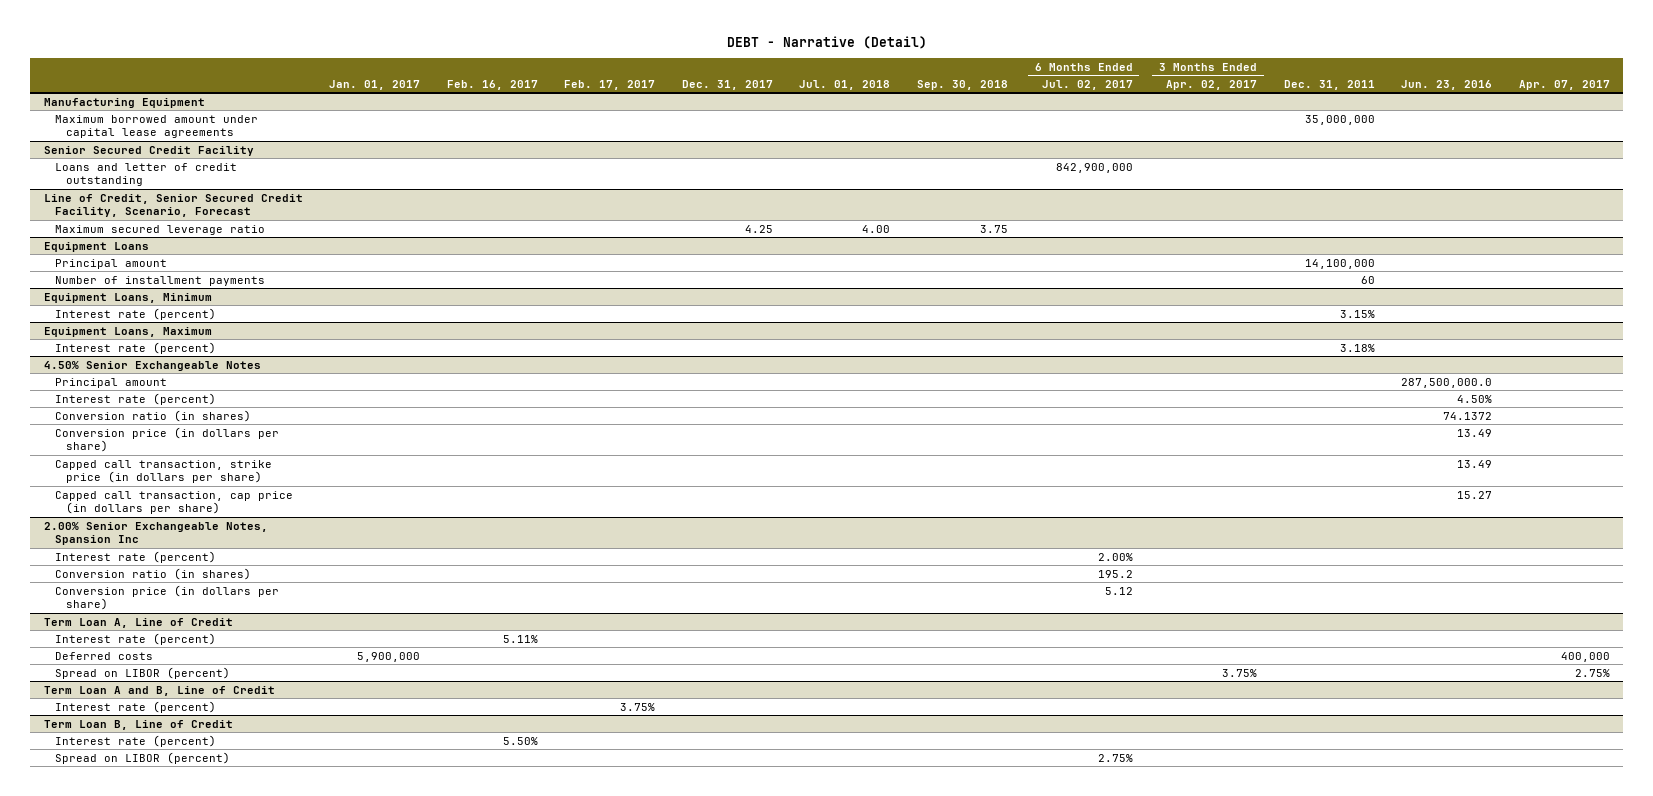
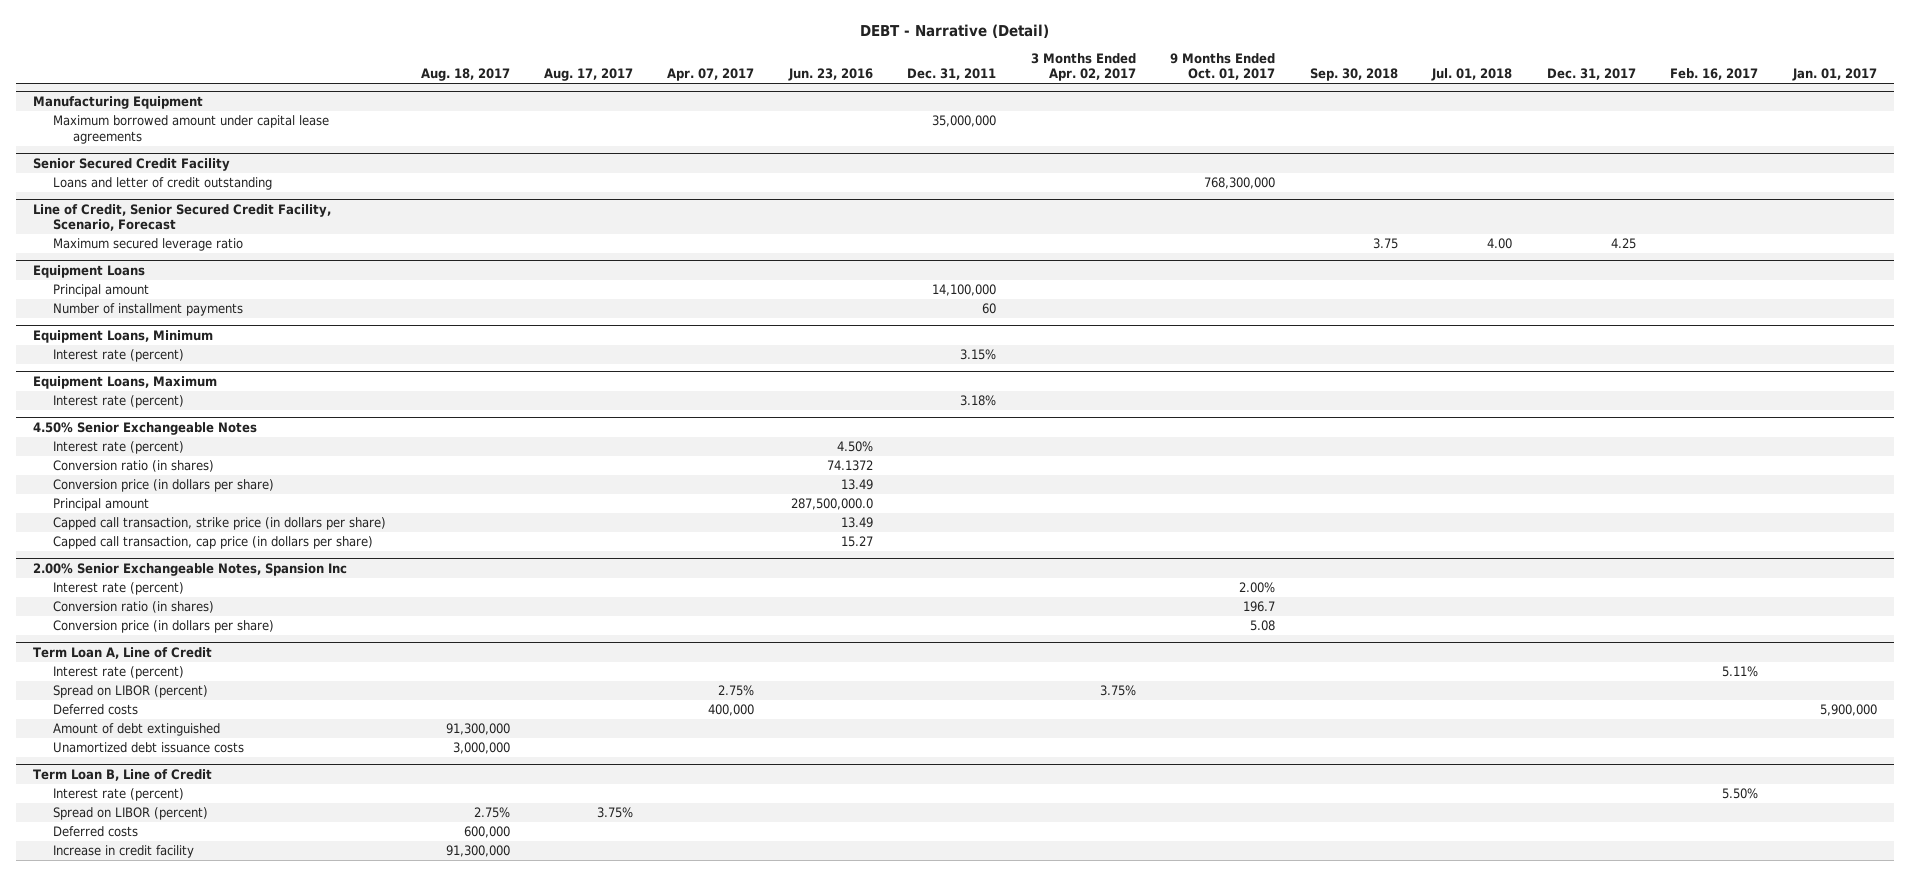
- | Jan. 01, 2017 | Feb. 16, 2017 | Feb. 17, 2017 | Dec. 31, 2017 | Jul. 01, 2018 | Sep. 30, 2018 | 6 Months Ended Jul. 02, 2017 | 3 Months Ended Apr. 02, 2017 | Dec. 31, 2011 | Jun. 23, 2016 | Apr. 07, 2017
+ | Aug. 18, 2017 | Aug. 17, 2017 | Apr. 07, 2017 | Jun. 23, 2016 | Dec. 31, 2011 | 3 Months Ended Apr. 02, 2017 | 9 Months Ended Oct. 01, 2017 | Sep. 30, 2018 | Jul. 01, 2018 | Dec. 31, 2017 | Feb. 16, 2017 | Jan. 01, 2017
@ 4.50% Senior Exchangeable Notes
moved down: Principal amount | | | | 287,500,000.0 | | | | | | | |
- Term Loan A and B, Line of Credit
- Interest rate (percent) | | | 3.75% | | | | | | | |
@ Term Loan A, Line of Credit
moved down: Deferred costs | | | 400,000 | | | | | | | | | 5,900,000
+ Amount of debt extinguished | 91,300,000 | | | | | | | | | | |
+ Unamortized debt issuance costs | 3,000,000 | | | | | | | | | | |
@ Term Loan B, Line of Credit
+ Deferred costs | 600,000 | | | | | | | | | | |
+ Increase in credit facility | 91,300,000 | | | | | | | | | | |

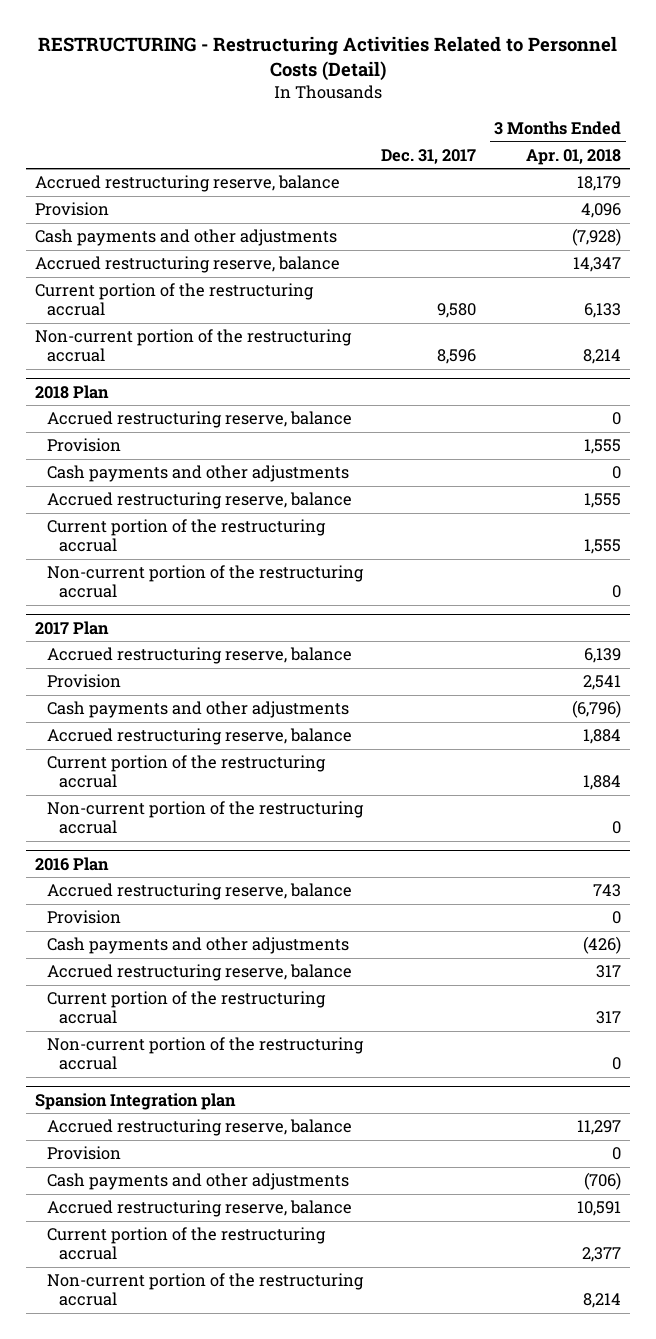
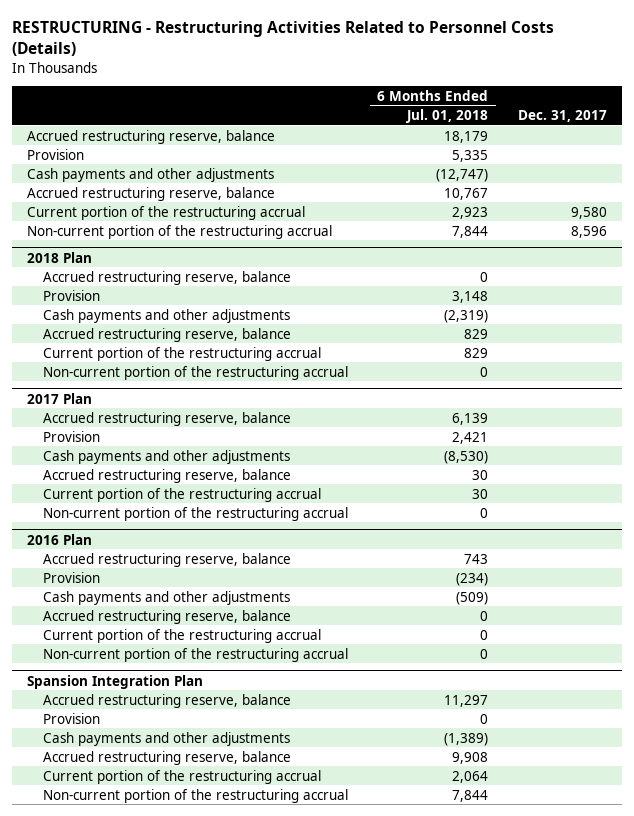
- RESTRUCTURING - Restructuring Activities Related to Personnel Costs (Detail)
+ RESTRUCTURING - Restructuring Activities Related to Personnel Costs (Details)
- | Dec. 31, 2017 | 3 Months Ended Apr. 01, 2018
+ | 6 Months Ended Jul. 01, 2018 | Dec. 31, 2017
- Spansion Integration plan
+ Spansion Integration Plan

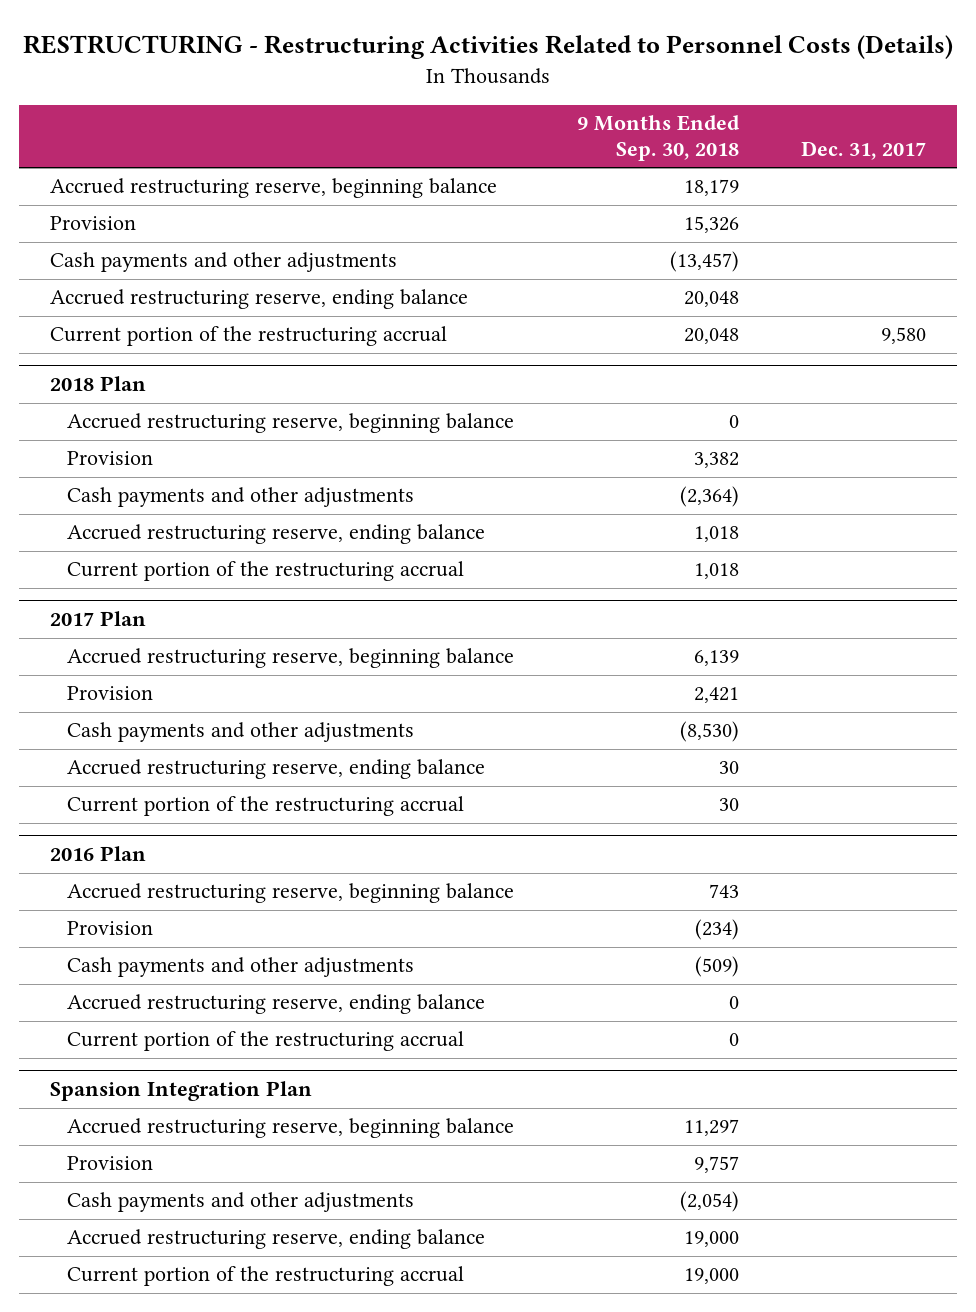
- | 6 Months Ended Jul. 01, 2018 | Dec. 31, 2017
+ | 9 Months Ended Sep. 30, 2018 | Dec. 31, 2017
- Accrued restructuring reserve, balance | 18,179 |
+ Accrued restructuring reserve, beginning balance | 18,179 |
- Accrued restructuring reserve, balance | 10,767 |
+ Accrued restructuring reserve, ending balance | 20,048 |
- Non-current portion of the restructuring accrual | 7,844 | 8,596
@ 2018 Plan
- Accrued restructuring reserve, balance | 0 |
+ Accrued restructuring reserve, beginning balance | 0 |
- Accrued restructuring reserve, balance | 829 |
+ Accrued restructuring reserve, ending balance | 1,018 |
- Non-current portion of the restructuring accrual | 0 |
@ 2017 Plan
- Accrued restructuring reserve, balance | 6,139 |
+ Accrued restructuring reserve, beginning balance | 6,139 |
- Accrued restructuring reserve, balance | 30 |
+ Accrued restructuring reserve, ending balance | 30 |
- Non-current portion of the restructuring accrual | 0 |
@ 2016 Plan
- Accrued restructuring reserve, balance | 743 |
+ Accrued restructuring reserve, beginning balance | 743 |
- Accrued restructuring reserve, balance | 0 |
+ Accrued restructuring reserve, ending balance | 0 |
- Non-current portion of the restructuring accrual | 0 |
@ Spansion Integration Plan
- Accrued restructuring reserve, balance | 11,297 |
+ Accrued restructuring reserve, beginning balance | 11,297 |
- Accrued restructuring reserve, balance | 9,908 |
+ Accrued restructuring reserve, ending balance | 19,000 |
- Non-current portion of the restructuring accrual | 7,844 |

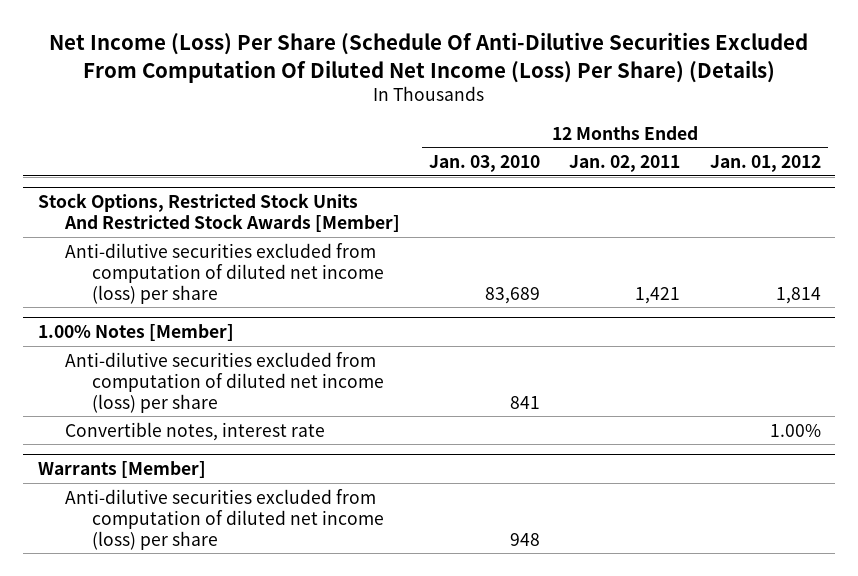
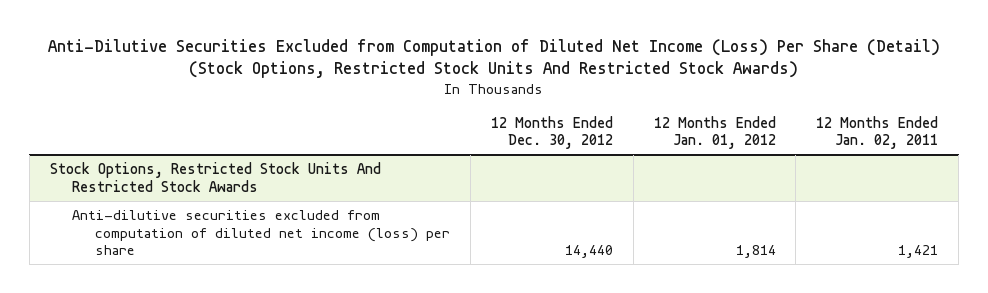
- Net Income (Loss) Per Share (Schedule Of Anti-Dilutive Securities Excluded From Computation Of Diluted Net Income (Loss) Per Share) (Details)
+ Anti-Dilutive Securities Excluded from Computation of Diluted Net Income (Loss) Per Share (Detail) (Stock Options, Restricted Stock Units And Restricted Stock Awards)
- | 12 Months Ended Jan. 03, 2010 | 12 Months Ended Jan. 02, 2011 | 12 Months Ended Jan. 01, 2012
+ | 12 Months Ended Dec. 30, 2012 | 12 Months Ended Jan. 01, 2012 | 12 Months Ended Jan. 02, 2011
- Stock Options, Restricted Stock Units And Restricted Stock Awards [Member]
+ Stock Options, Restricted Stock Units And Restricted Stock Awards
- 1.00% Notes [Member]
- Anti-dilutive securities excluded from computation of diluted net income (loss) per share | 841 | |
- Convertible notes, interest rate | | | 1.00%
- Warrants [Member]
- Anti-dilutive securities excluded from computation of diluted net income (loss) per share | 948 | |

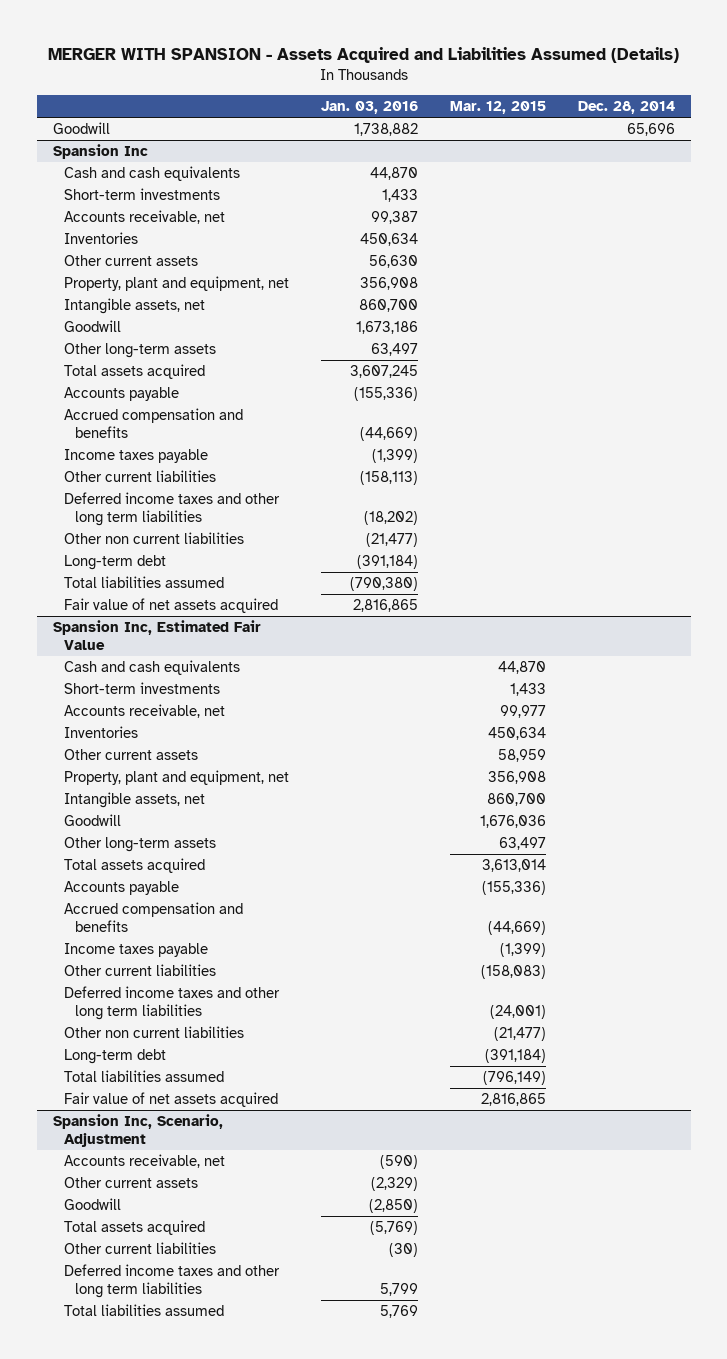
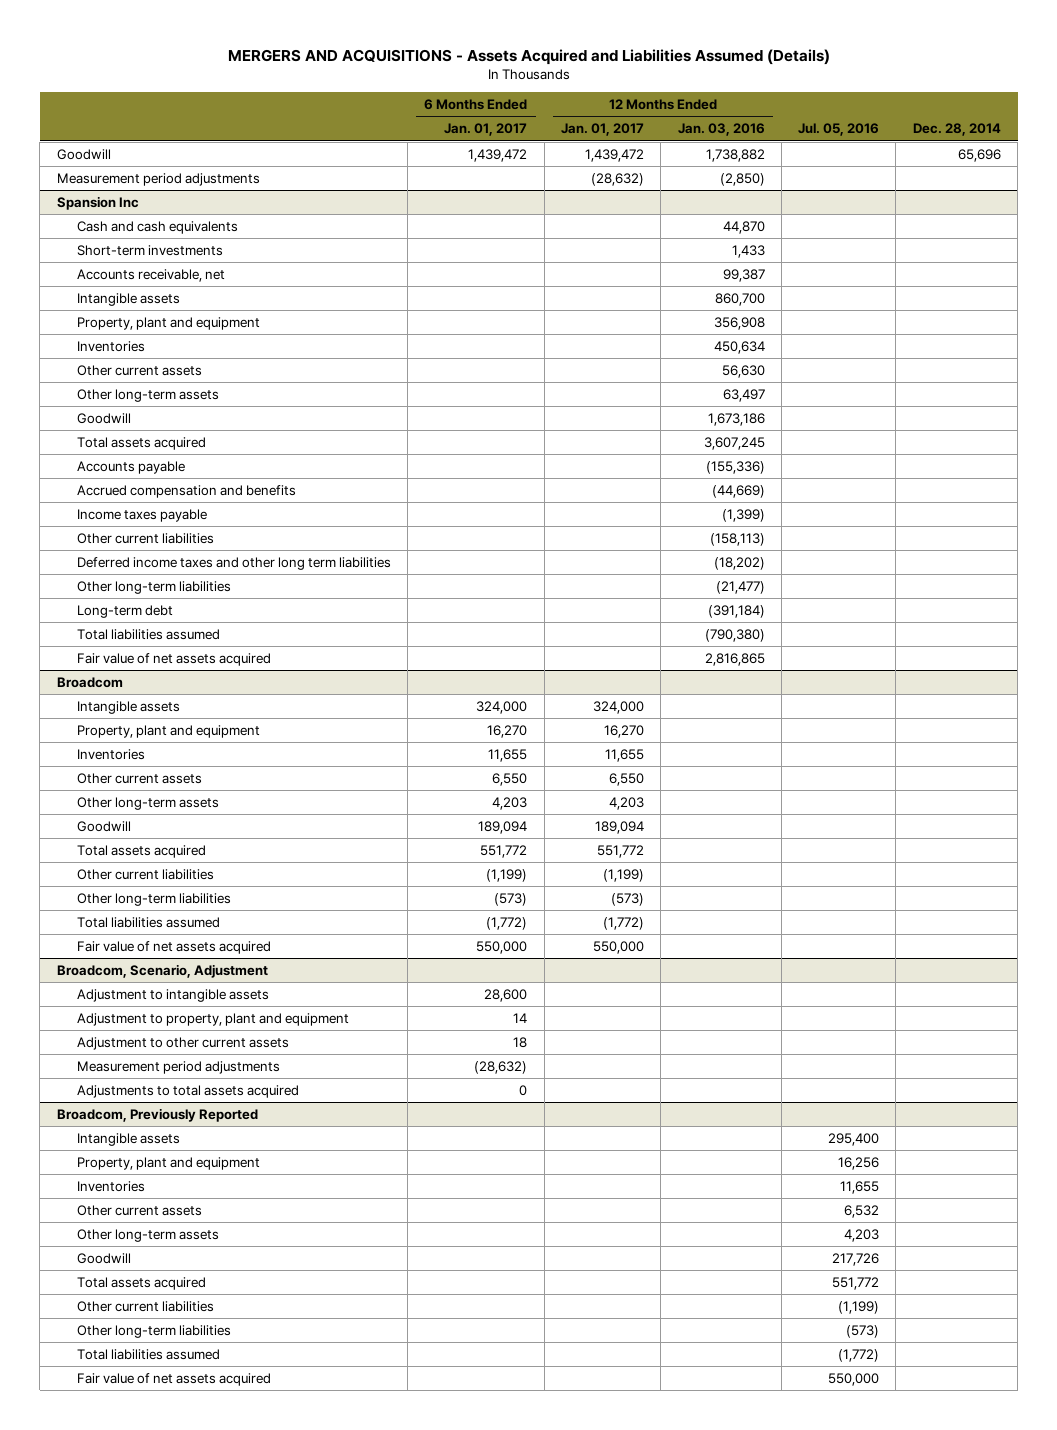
- MERGER WITH SPANSION - Assets Acquired and Liabilities Assumed (Details)
+ MERGERS AND ACQUISITIONS - Assets Acquired and Liabilities Assumed (Details)
- | Jan. 03, 2016 | Mar. 12, 2015 | Dec. 28, 2014
+ | 6 Months Ended Jan. 01, 2017 | 12 Months Ended Jan. 01, 2017 | 12 Months Ended Jan. 03, 2016 | Jul. 05, 2016 | Dec. 28, 2014
+ Measurement period adjustments | | (28,632) | (2,850) | |
@ Spansion Inc
+ Intangible assets | | | 860,700 | |
+ Property, plant and equipment | | | 356,908 | |
- Property, plant and equipment, net | 356,908 | |
- Intangible assets, net | 860,700 | |
moved down: Goodwill | | | 1,673,186 | |
- Other non current liabilities | (21,477) | |
+ Other long-term liabilities | | | (21,477) | |
- Spansion Inc, Estimated Fair Value
- Cash and cash equivalents | | 44,870 |
- Short-term investments | | 1,433 |
- Accounts receivable, net | | 99,977 |
- Inventories | | 450,634 |
- Other current assets | | 58,959 |
- Property, plant and equipment, net | | 356,908 |
- Intangible assets, net | | 860,700 |
- Goodwill | | 1,676,036 |
- Other long-term assets | | 63,497 |
- Total assets acquired | | 3,613,014 |
- Accounts payable | | (155,336) |
- Accrued compensation and benefits | | (44,669) |
- Income taxes payable | | (1,399) |
- Other current liabilities | | (158,083) |
- Deferred income taxes and other long term liabilities | | (24,001) |
- Other non current liabilities | | (21,477) |
- Long-term debt | | (391,184) |
- Total liabilities assumed | | (796,149) |
- Fair value of net assets acquired | | 2,816,865 |
- Spansion Inc, Scenario, Adjustment
- Accounts receivable, net | (590) | |
- Other current assets | (2,329) | |
- Goodwill | (2,850) | |
- Total assets acquired | (5,769) | |
- Other current liabilities | (30) | |
- Deferred income taxes and other long term liabilities | 5,799 | |
- Total liabilities assumed | 5,769 | |
+ Broadcom
+ Intangible assets | 324,000 | 324,000 | | |
+ Property, plant and equipment | 16,270 | 16,270 | | |
+ Inventories | 11,655 | 11,655 | | |
+ Other current assets | 6,550 | 6,550 | | |
+ Other long-term assets | 4,203 | 4,203 | | |
+ Goodwill | 189,094 | 189,094 | | |
+ Total assets acquired | 551,772 | 551,772 | | |
+ Other current liabilities | (1,199) | (1,199) | | |
+ Other long-term liabilities | (573) | (573) | | |
+ Total liabilities assumed | (1,772) | (1,772) | | |
+ Fair value of net assets acquired | 550,000 | 550,000 | | |
+ Broadcom, Scenario, Adjustment
+ Adjustment to intangible assets | 28,600 | | | |
+ Adjustment to property, plant and equipment | 14 | | | |
+ Adjustment to other current assets | 18 | | | |
+ Measurement period adjustments | (28,632) | | | |
+ Adjustments to total assets acquired | 0 | | | |
+ Broadcom, Previously Reported
+ Intangible assets | | | | 295,400 |
+ Property, plant and equipment | | | | 16,256 |
+ Inventories | | | | 11,655 |
+ Other current assets | | | | 6,532 |
+ Other long-term assets | | | | 4,203 |
+ Goodwill | | | | 217,726 |
+ Total assets acquired | | | | 551,772 |
+ Other current liabilities | | | | (1,199) |
+ Other long-term liabilities | | | | (573) |
+ Total liabilities assumed | | | | (1,772) |
+ Fair value of net assets acquired | | | | 550,000 |

